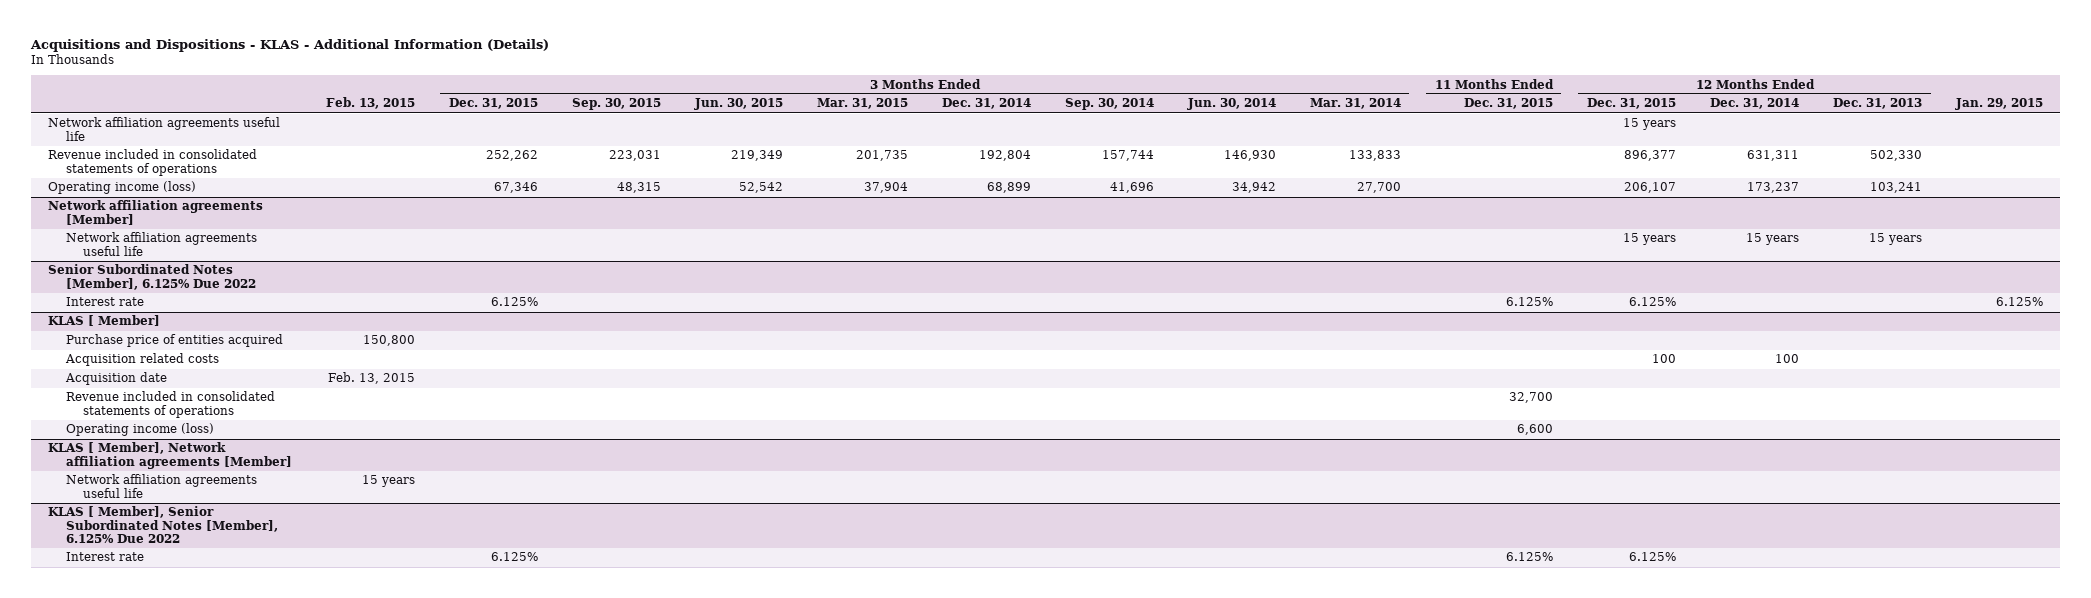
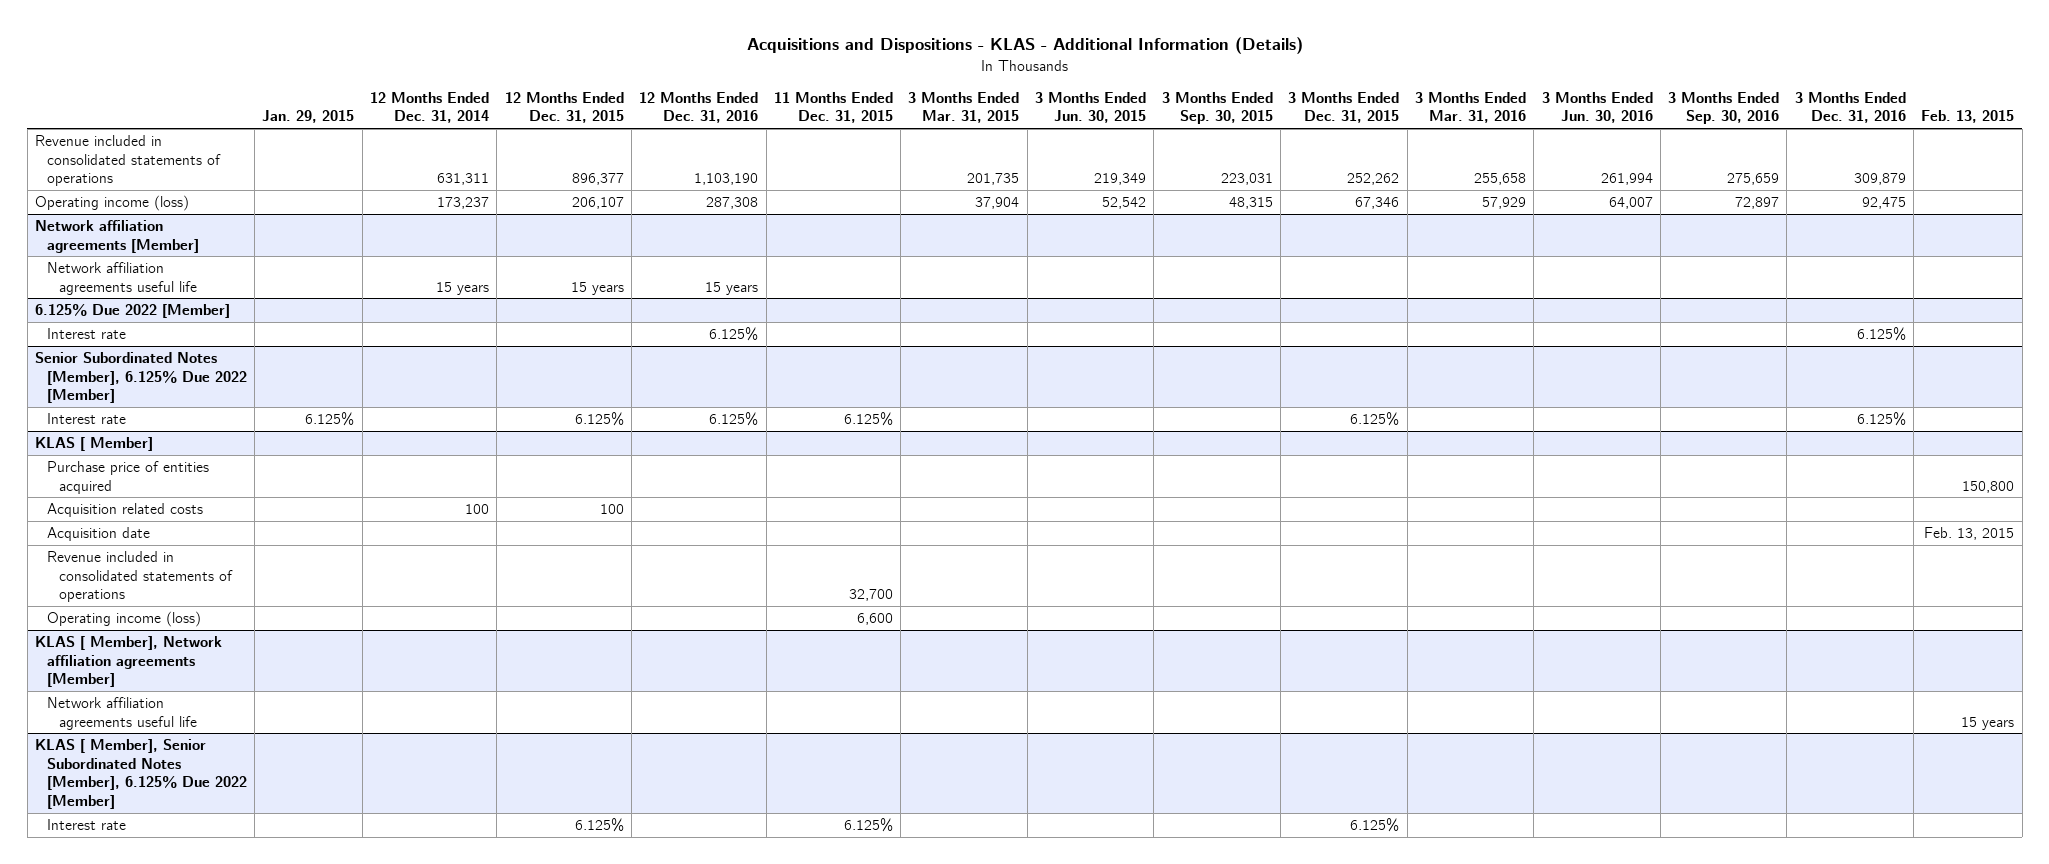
- | Feb. 13, 2015 | 3 Months Ended Dec. 31, 2015 | 3 Months Ended Sep. 30, 2015 | 3 Months Ended Jun. 30, 2015 | 3 Months Ended Mar. 31, 2015 | 3 Months Ended Dec. 31, 2014 | 3 Months Ended Sep. 30, 2014 | 3 Months Ended Jun. 30, 2014 | 3 Months Ended Mar. 31, 2014 | 11 Months Ended Dec. 31, 2015 | 12 Months Ended Dec. 31, 2015 | 12 Months Ended Dec. 31, 2014 | 12 Months Ended Dec. 31, 2013 | Jan. 29, 2015
+ | Jan. 29, 2015 | 12 Months Ended Dec. 31, 2014 | 12 Months Ended Dec. 31, 2015 | 12 Months Ended Dec. 31, 2016 | 11 Months Ended Dec. 31, 2015 | 3 Months Ended Mar. 31, 2015 | 3 Months Ended Jun. 30, 2015 | 3 Months Ended Sep. 30, 2015 | 3 Months Ended Dec. 31, 2015 | 3 Months Ended Mar. 31, 2016 | 3 Months Ended Jun. 30, 2016 | 3 Months Ended Sep. 30, 2016 | 3 Months Ended Dec. 31, 2016 | Feb. 13, 2015
- Network affiliation agreements useful life | | | | | | | | | | | 15 years | | |
- Senior Subordinated Notes [Member], 6.125% Due 2022
+ 6.125% Due 2022 [Member]
+ Interest rate | | | | 6.125% | | | | | | | | | 6.125% |
+ Senior Subordinated Notes [Member], 6.125% Due 2022 [Member]
- KLAS [ Member], Senior Subordinated Notes [Member], 6.125% Due 2022
+ KLAS [ Member], Senior Subordinated Notes [Member], 6.125% Due 2022 [Member]

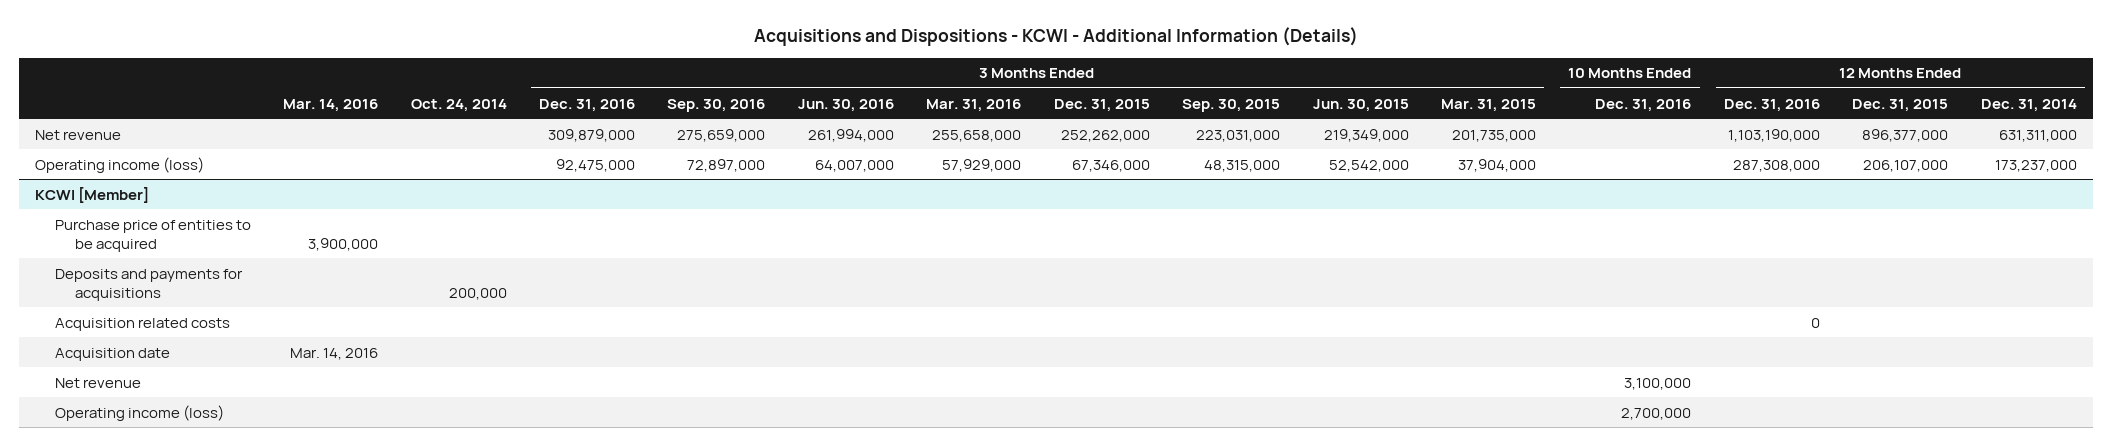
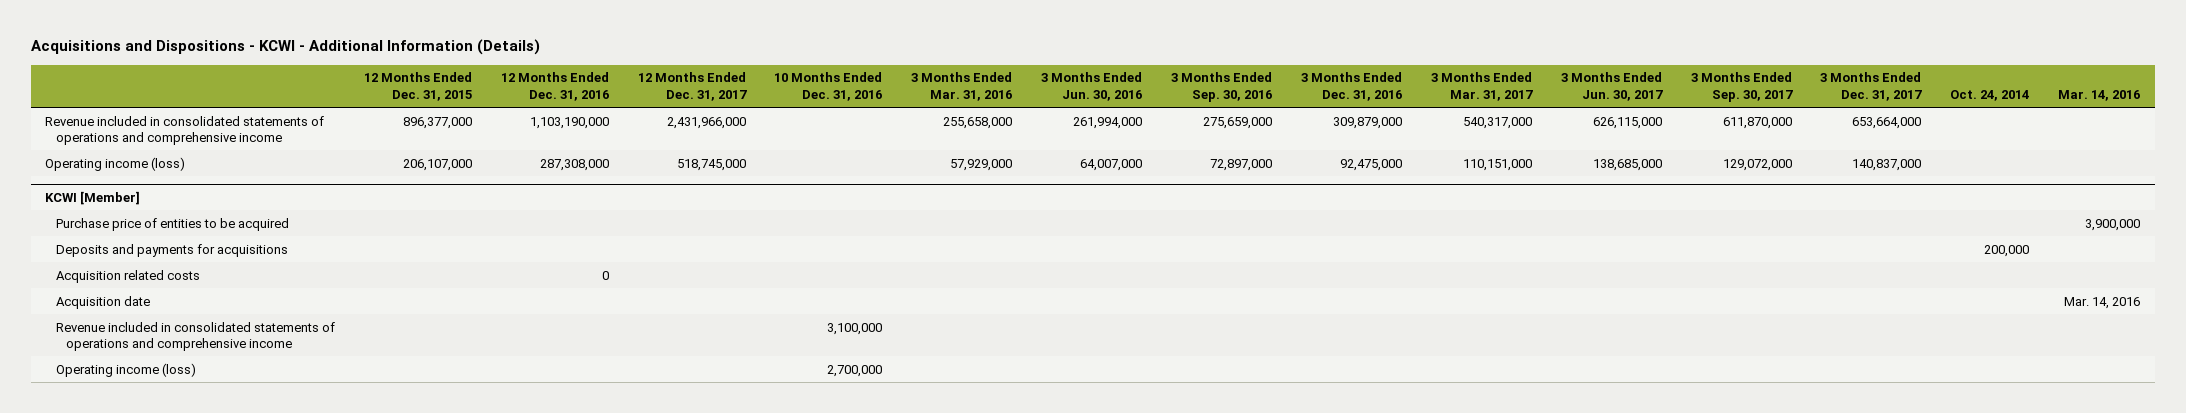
- | Mar. 14, 2016 | Oct. 24, 2014 | 3 Months Ended Dec. 31, 2016 | 3 Months Ended Sep. 30, 2016 | 3 Months Ended Jun. 30, 2016 | 3 Months Ended Mar. 31, 2016 | 3 Months Ended Dec. 31, 2015 | 3 Months Ended Sep. 30, 2015 | 3 Months Ended Jun. 30, 2015 | 3 Months Ended Mar. 31, 2015 | 10 Months Ended Dec. 31, 2016 | 12 Months Ended Dec. 31, 2016 | 12 Months Ended Dec. 31, 2015 | 12 Months Ended Dec. 31, 2014
+ | 12 Months Ended Dec. 31, 2015 | 12 Months Ended Dec. 31, 2016 | 12 Months Ended Dec. 31, 2017 | 10 Months Ended Dec. 31, 2016 | 3 Months Ended Mar. 31, 2016 | 3 Months Ended Jun. 30, 2016 | 3 Months Ended Sep. 30, 2016 | 3 Months Ended Dec. 31, 2016 | 3 Months Ended Mar. 31, 2017 | 3 Months Ended Jun. 30, 2017 | 3 Months Ended Sep. 30, 2017 | 3 Months Ended Dec. 31, 2017 | Oct. 24, 2014 | Mar. 14, 2016
- Net revenue | | | 309,879,000 | 275,659,000 | 261,994,000 | 255,658,000 | 252,262,000 | 223,031,000 | 219,349,000 | 201,735,000 | | 1,103,190,000 | 896,377,000 | 631,311,000
+ Revenue included in consolidated statements of operations and comprehensive income | 896,377,000 | 1,103,190,000 | 2,431,966,000 | | 255,658,000 | 261,994,000 | 275,659,000 | 309,879,000 | 540,317,000 | 626,115,000 | 611,870,000 | 653,664,000 | |
@ KCWI [Member]
- Net revenue | | | | | | | | | | | 3,100,000 | | |
+ Revenue included in consolidated statements of operations and comprehensive income | | | | 3,100,000 | | | | | | | | | |

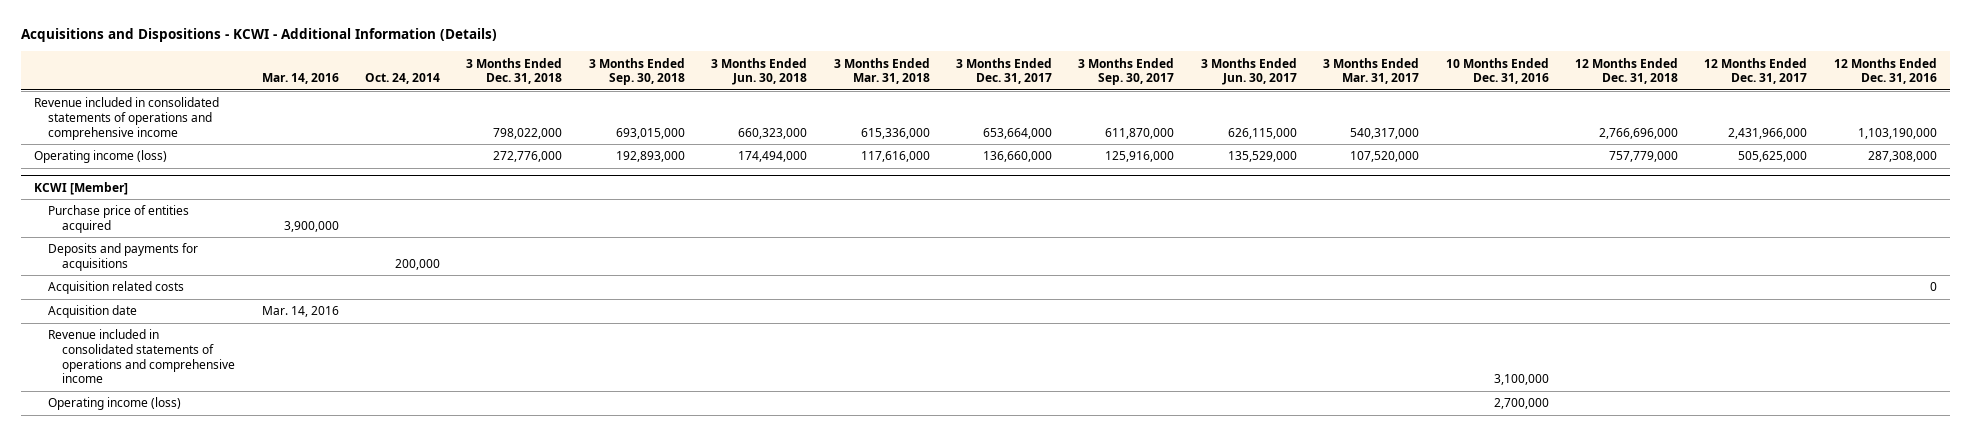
- | 12 Months Ended Dec. 31, 2015 | 12 Months Ended Dec. 31, 2016 | 12 Months Ended Dec. 31, 2017 | 10 Months Ended Dec. 31, 2016 | 3 Months Ended Mar. 31, 2016 | 3 Months Ended Jun. 30, 2016 | 3 Months Ended Sep. 30, 2016 | 3 Months Ended Dec. 31, 2016 | 3 Months Ended Mar. 31, 2017 | 3 Months Ended Jun. 30, 2017 | 3 Months Ended Sep. 30, 2017 | 3 Months Ended Dec. 31, 2017 | Oct. 24, 2014 | Mar. 14, 2016
+ | Mar. 14, 2016 | Oct. 24, 2014 | 3 Months Ended Dec. 31, 2018 | 3 Months Ended Sep. 30, 2018 | 3 Months Ended Jun. 30, 2018 | 3 Months Ended Mar. 31, 2018 | 3 Months Ended Dec. 31, 2017 | 3 Months Ended Sep. 30, 2017 | 3 Months Ended Jun. 30, 2017 | 3 Months Ended Mar. 31, 2017 | 10 Months Ended Dec. 31, 2016 | 12 Months Ended Dec. 31, 2018 | 12 Months Ended Dec. 31, 2017 | 12 Months Ended Dec. 31, 2016
- Operating income (loss) | 206,107,000 | 287,308,000 | 518,745,000 | | 57,929,000 | 64,007,000 | 72,897,000 | 92,475,000 | 110,151,000 | 138,685,000 | 129,072,000 | 140,837,000 | |
+ Operating income (loss) | | | 272,776,000 | 192,893,000 | 174,494,000 | 117,616,000 | 136,660,000 | 125,916,000 | 135,529,000 | 107,520,000 | | 757,779,000 | 505,625,000 | 287,308,000
@ KCWI [Member]
- Purchase price of entities to be acquired | | | | | | | | | | | | | | 3,900,000
+ Purchase price of entities acquired | 3,900,000 | | | | | | | | | | | | |

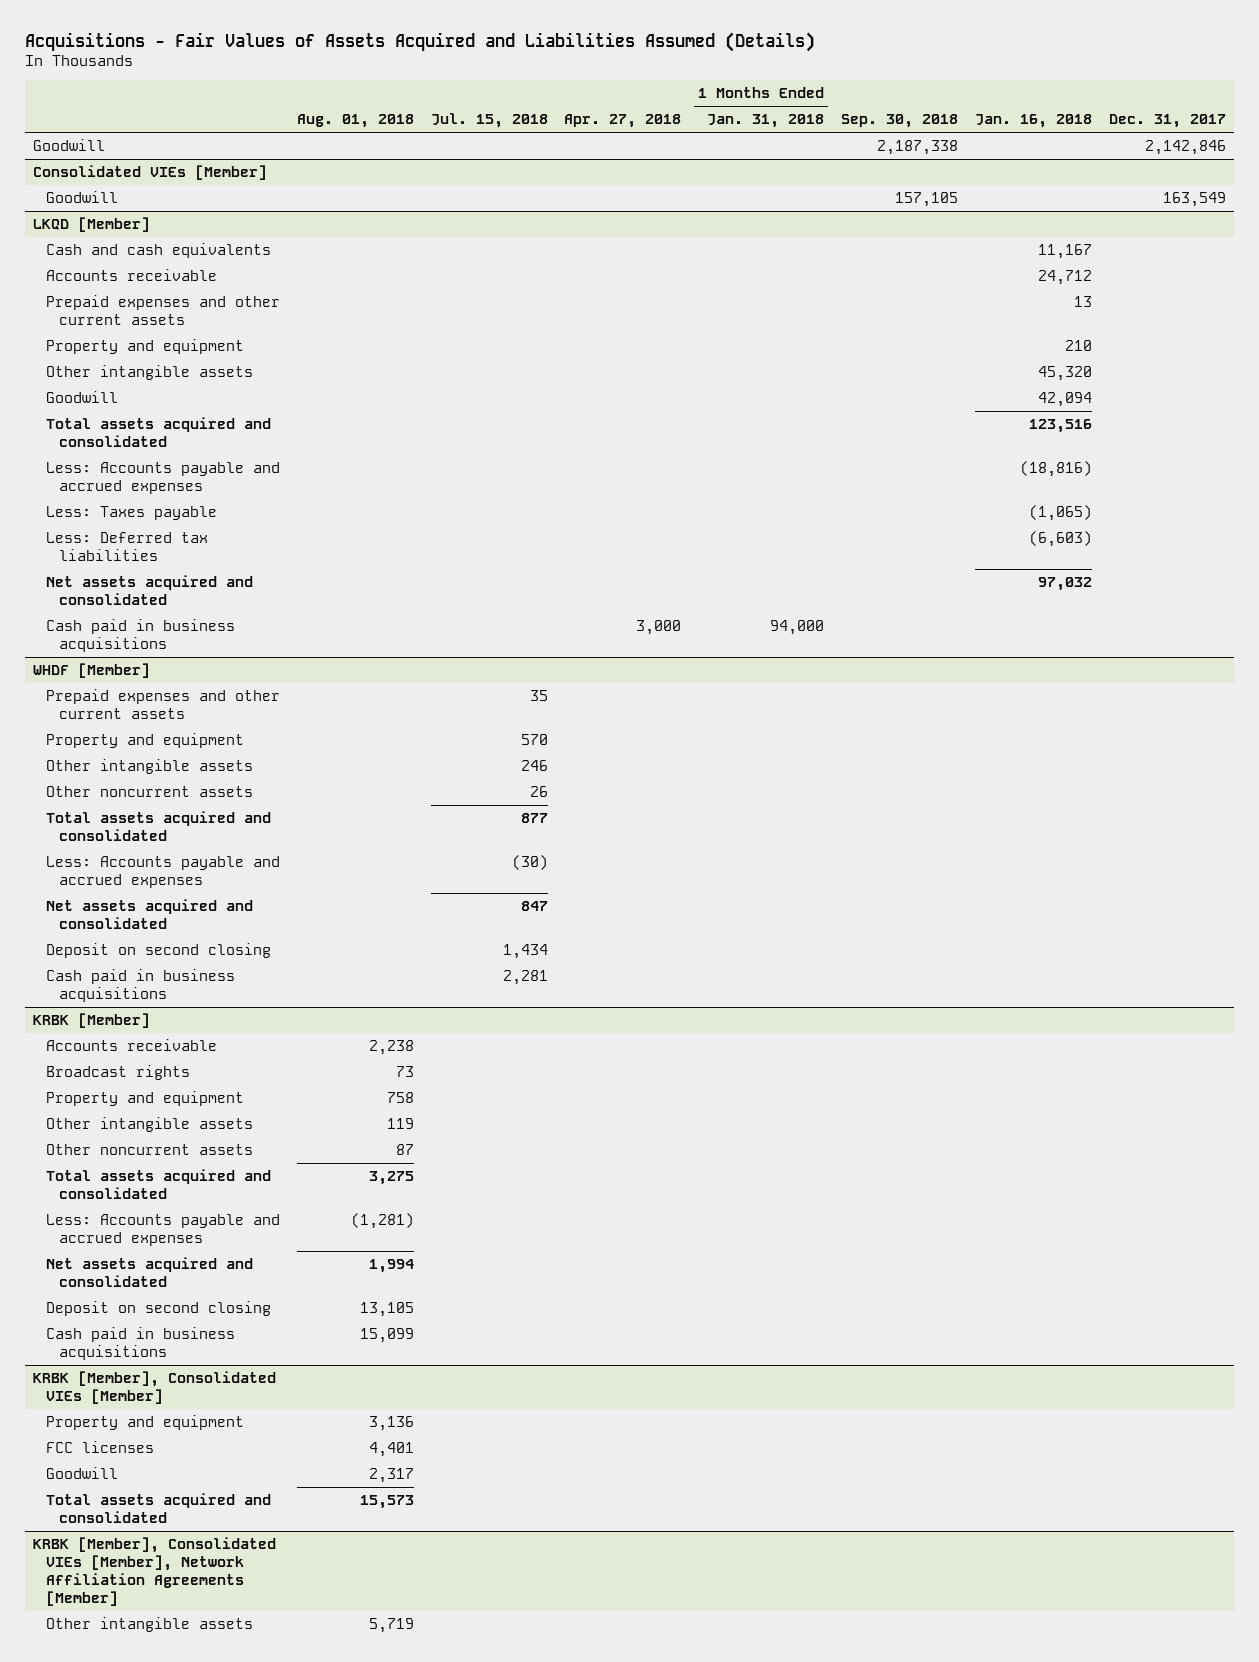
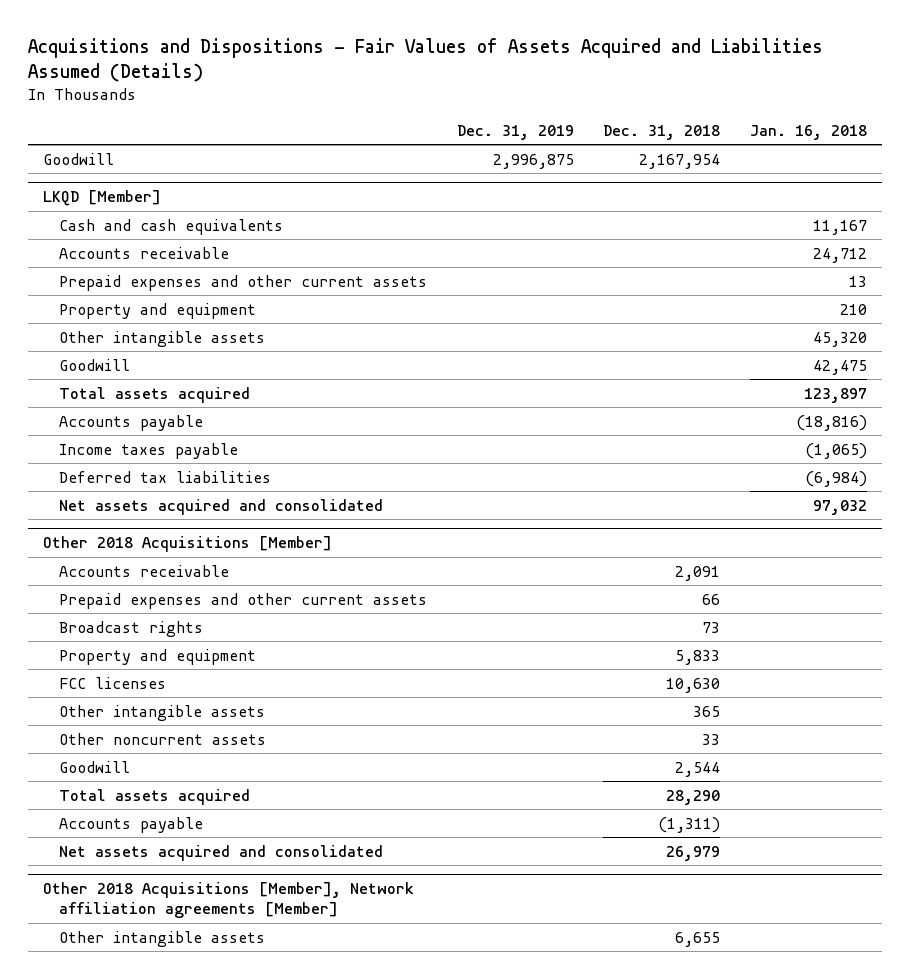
- Acquisitions - Fair Values of Assets Acquired and Liabilities Assumed (Details)
+ Acquisitions and Dispositions - Fair Values of Assets Acquired and Liabilities Assumed (Details)
- | Aug. 01, 2018 | Jul. 15, 2018 | Apr. 27, 2018 | 1 Months Ended Jan. 31, 2018 | Sep. 30, 2018 | Jan. 16, 2018 | Dec. 31, 2017
+ | Dec. 31, 2019 | Dec. 31, 2018 | Jan. 16, 2018
- Consolidated VIEs [Member]
- Goodwill | | | | | 157,105 | | 163,549
@ LKQD [Member]
- Goodwill | | | | | | 42,094 |
- Total assets acquired and consolidated | | | | | | 123,516 |
- Less: Accounts payable and accrued expenses | | | | | | (18,816) |
- Less: Taxes payable | | | | | | (1,065) |
- Less: Deferred tax liabilities | | | | | | (6,603) |
+ Goodwill | | | 42,475
+ Total assets acquired | | | 123,897
+ Accounts payable | | | (18,816)
+ Income taxes payable | | | (1,065)
+ Deferred tax liabilities | | | (6,984)
- Cash paid in business acquisitions | | | 3,000 | 94,000 | | |
- WHDF [Member]
- Prepaid expenses and other current assets | | 35 | | | | |
- Property and equipment | | 570 | | | | |
- Other intangible assets | | 246 | | | | |
- Other noncurrent assets | | 26 | | | | |
- Total assets acquired and consolidated | | 877 | | | | |
- Less: Accounts payable and accrued expenses | | (30) | | | | |
- Net assets acquired and consolidated | | 847 | | | | |
- Deposit on second closing | | 1,434 | | | | |
- Cash paid in business acquisitions | | 2,281 | | | | |
- KRBK [Member]
- Accounts receivable | 2,238 | | | | | |
- Broadcast rights | 73 | | | | | |
- Property and equipment | 758 | | | | | |
- Other intangible assets | 119 | | | | | |
- Other noncurrent assets | 87 | | | | | |
- Total assets acquired and consolidated | 3,275 | | | | | |
- Less: Accounts payable and accrued expenses | (1,281) | | | | | |
- Net assets acquired and consolidated | 1,994 | | | | | |
- Deposit on second closing | 13,105 | | | | | |
- Cash paid in business acquisitions | 15,099 | | | | | |
- KRBK [Member], Consolidated VIEs [Member]
- Property and equipment | 3,136 | | | | | |
- FCC licenses | 4,401 | | | | | |
- Goodwill | 2,317 | | | | | |
- Total assets acquired and consolidated | 15,573 | | | | | |
- KRBK [Member], Consolidated VIEs [Member], Network Affiliation Agreements [Member]
- Other intangible assets | 5,719 | | | | | |
+ Other 2018 Acquisitions [Member]
+ Accounts receivable | | 2,091 |
+ Prepaid expenses and other current assets | | 66 |
+ Broadcast rights | | 73 |
+ Property and equipment | | 5,833 |
+ FCC licenses | | 10,630 |
+ Other intangible assets | | 365 |
+ Other noncurrent assets | | 33 |
+ Goodwill | | 2,544 |
+ Total assets acquired | | 28,290 |
+ Accounts payable | | (1,311) |
+ Net assets acquired and consolidated | | 26,979 |
+ Other 2018 Acquisitions [Member], Network affiliation agreements [Member]
+ Other intangible assets | | 6,655 |

